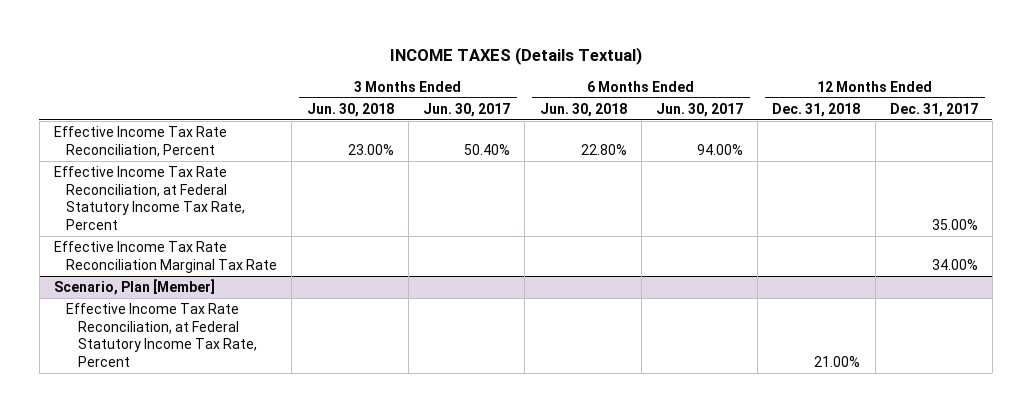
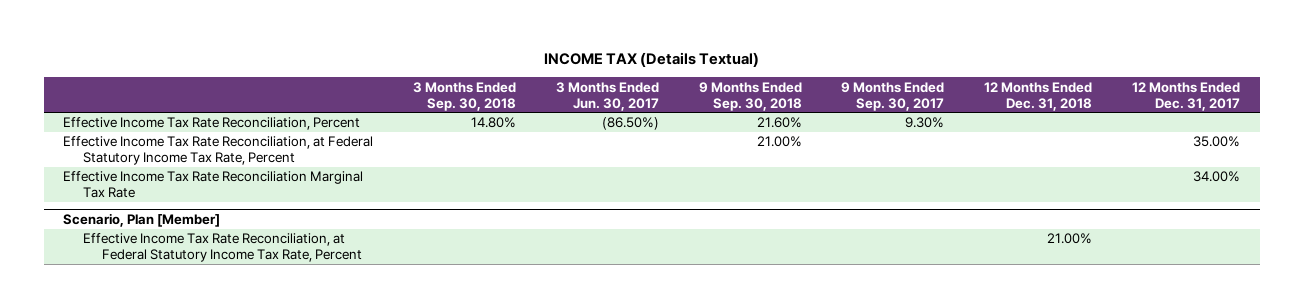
- INCOME TAXES (Details Textual)
+ INCOME TAX (Details Textual)
- | 3 Months Ended Jun. 30, 2018 | 3 Months Ended Jun. 30, 2017 | 6 Months Ended Jun. 30, 2018 | 6 Months Ended Jun. 30, 2017 | 12 Months Ended Dec. 31, 2018 | 12 Months Ended Dec. 31, 2017
+ | 3 Months Ended Sep. 30, 2018 | 3 Months Ended Jun. 30, 2017 | 9 Months Ended Sep. 30, 2018 | 9 Months Ended Sep. 30, 2017 | 12 Months Ended Dec. 31, 2018 | 12 Months Ended Dec. 31, 2017
- Effective Income Tax Rate Reconciliation, Percent | 23.00% | 50.40% | 22.80% | 94.00% | |
+ Effective Income Tax Rate Reconciliation, Percent | 14.80% | (86.50%) | 21.60% | 9.30% | |

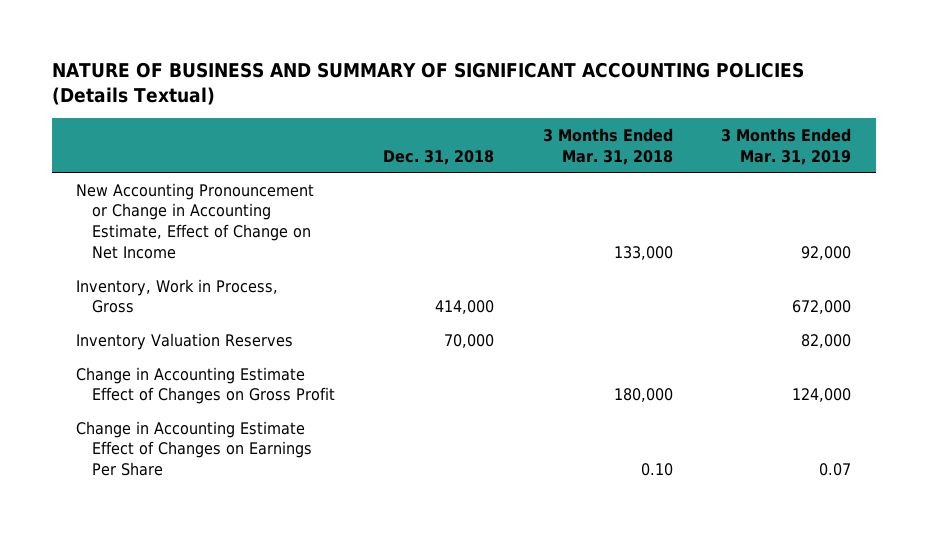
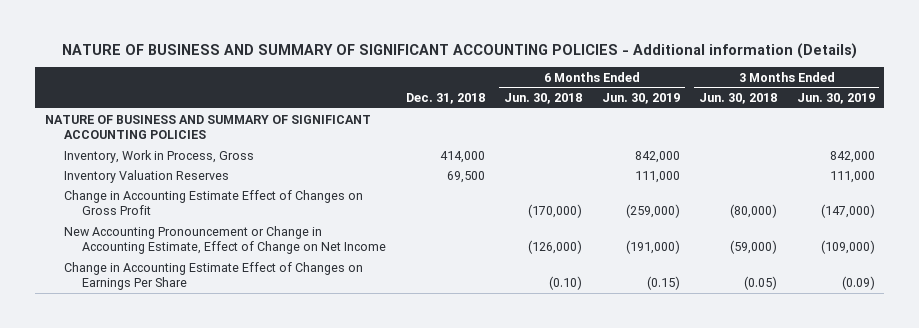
- NATURE OF BUSINESS AND SUMMARY OF SIGNIFICANT ACCOUNTING POLICIES (Details Textual)
+ NATURE OF BUSINESS AND SUMMARY OF SIGNIFICANT ACCOUNTING POLICIES - Additional information (Details)
- | Dec. 31, 2018 | 3 Months Ended Mar. 31, 2018 | 3 Months Ended Mar. 31, 2019
+ | Dec. 31, 2018 | 6 Months Ended Jun. 30, 2018 | 6 Months Ended Jun. 30, 2019 | 3 Months Ended Jun. 30, 2018 | 3 Months Ended Jun. 30, 2019
+ NATURE OF BUSINESS AND SUMMARY OF SIGNIFICANT ACCOUNTING POLICIES
- Inventory Valuation Reserves | 70,000 | | 82,000
+ Inventory Valuation Reserves | 69,500 | | 111,000 | | 111,000
moved down: New Accounting Pronouncement or Change in Accounting Estimate, Effect of Change on Net Income | | (126,000) | (191,000) | (59,000) | (109,000)

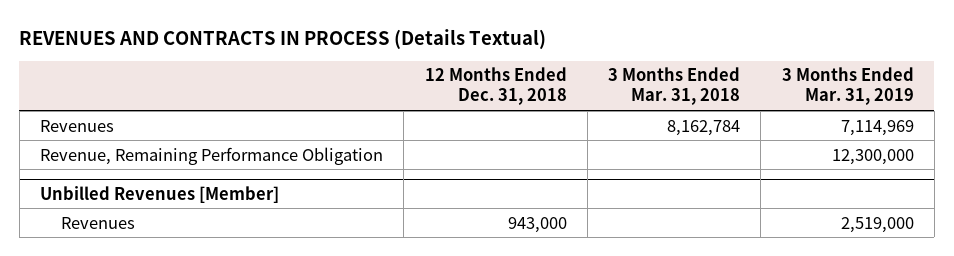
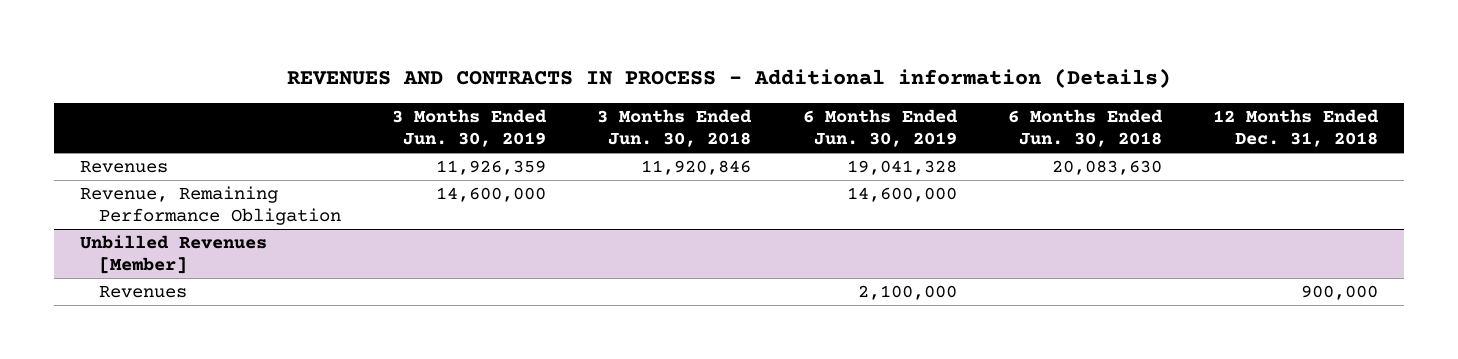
- REVENUES AND CONTRACTS IN PROCESS (Details Textual)
+ REVENUES AND CONTRACTS IN PROCESS - Additional information (Details)
- | 12 Months Ended Dec. 31, 2018 | 3 Months Ended Mar. 31, 2018 | 3 Months Ended Mar. 31, 2019
+ | 3 Months Ended Jun. 30, 2019 | 3 Months Ended Jun. 30, 2018 | 6 Months Ended Jun. 30, 2019 | 6 Months Ended Jun. 30, 2018 | 12 Months Ended Dec. 31, 2018
@ Unbilled Revenues [Member]
- Revenues | 943,000 | | 2,519,000
+ Revenues | | | 2,100,000 | | 900,000

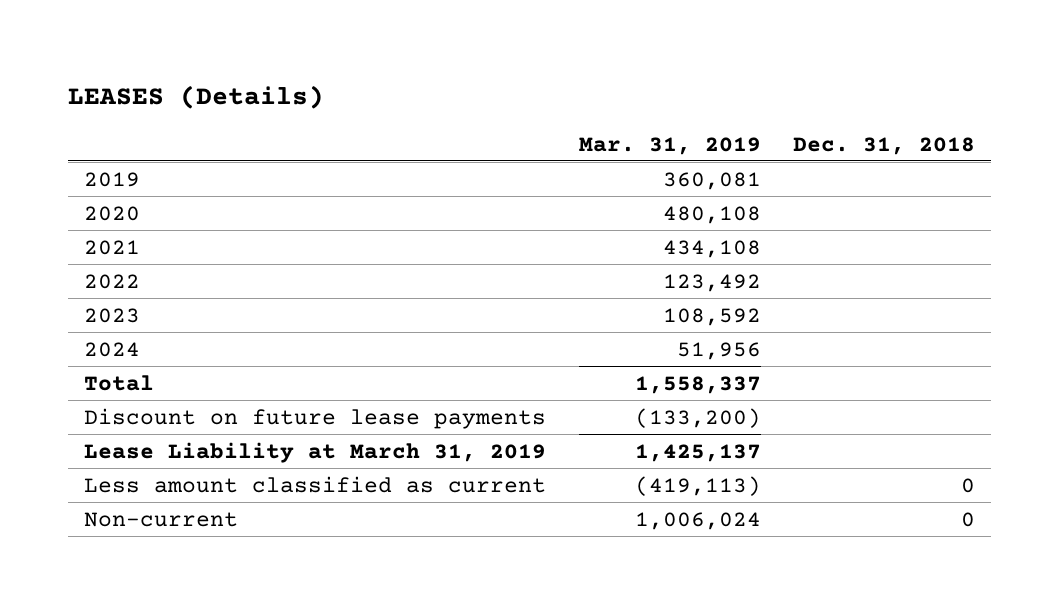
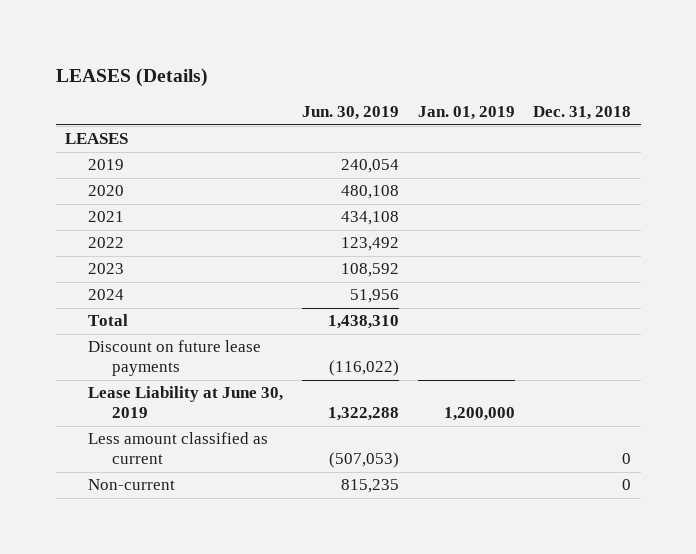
- | Mar. 31, 2019 | Dec. 31, 2018
+ | Jun. 30, 2019 | Jan. 01, 2019 | Dec. 31, 2018
+ LEASES
- Lease Liability at March 31, 2019 | 1,425,137 |
+ Lease Liability at June 30, 2019 | 1,322,288 | 1,200,000 |

